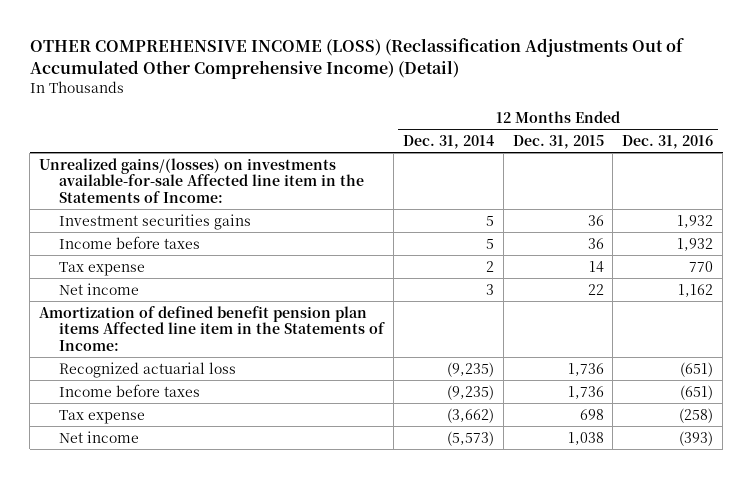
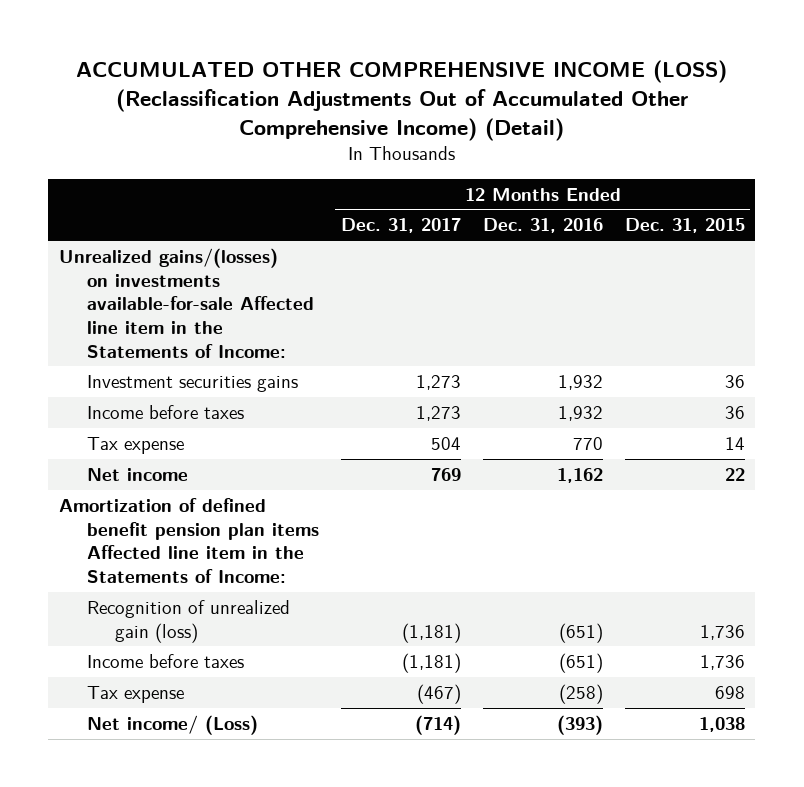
- OTHER COMPREHENSIVE INCOME (LOSS) (Reclassification Adjustments Out of Accumulated Other Comprehensive Income) (Detail)
+ ACCUMULATED OTHER COMPREHENSIVE INCOME (LOSS) (Reclassification Adjustments Out of Accumulated Other Comprehensive Income) (Detail)
- | 12 Months Ended Dec. 31, 2014 | 12 Months Ended Dec. 31, 2015 | 12 Months Ended Dec. 31, 2016
+ | 12 Months Ended Dec. 31, 2017 | 12 Months Ended Dec. 31, 2016 | 12 Months Ended Dec. 31, 2015
- Recognized actuarial loss | (9,235) | 1,736 | (651)
+ Recognition of unrealized gain (loss) | (1,181) | (651) | 1,736
- Net income | (5,573) | 1,038 | (393)
+ Net income/ (Loss) | (714) | (393) | 1,038

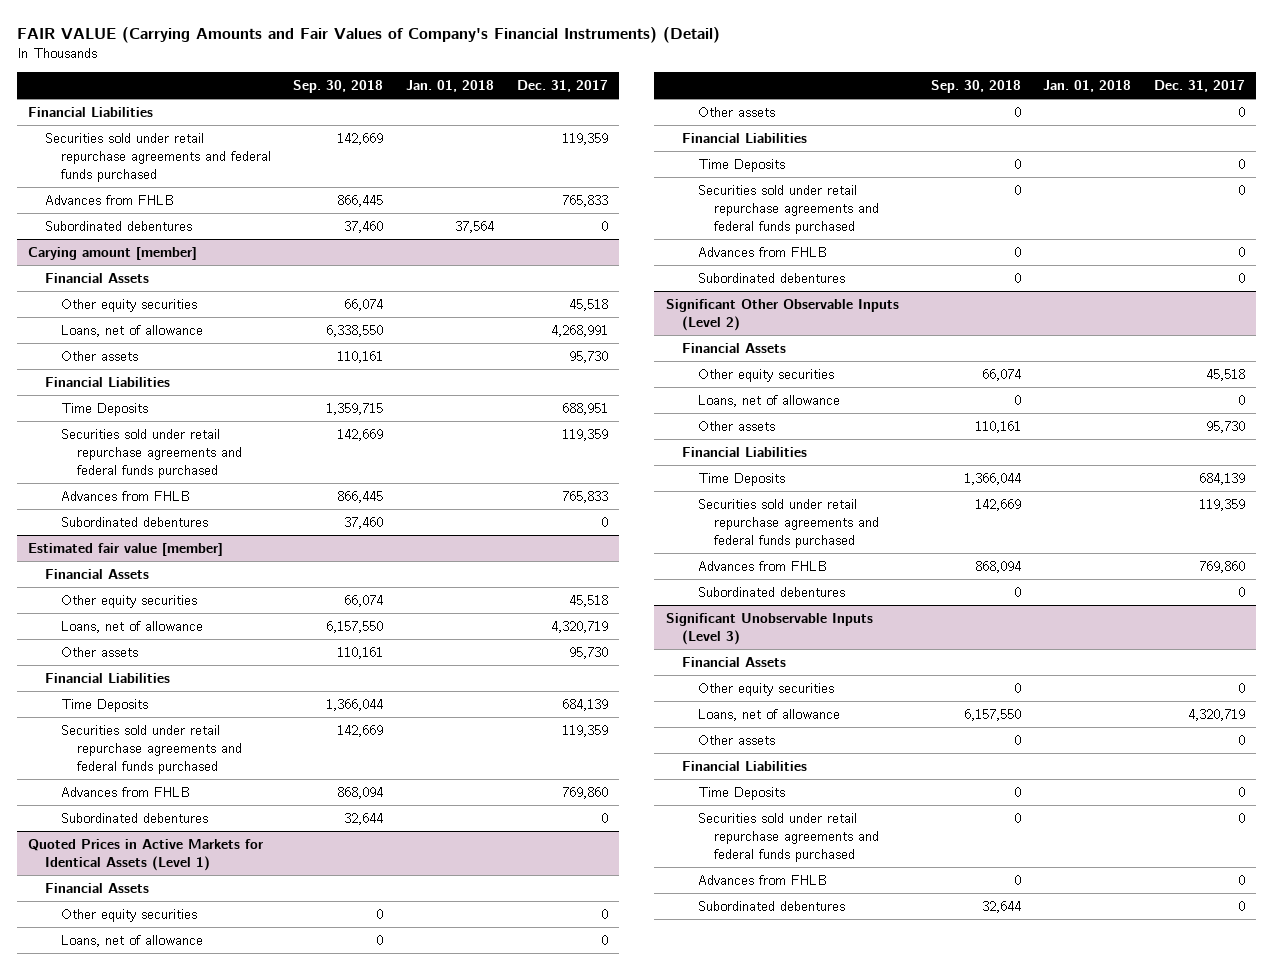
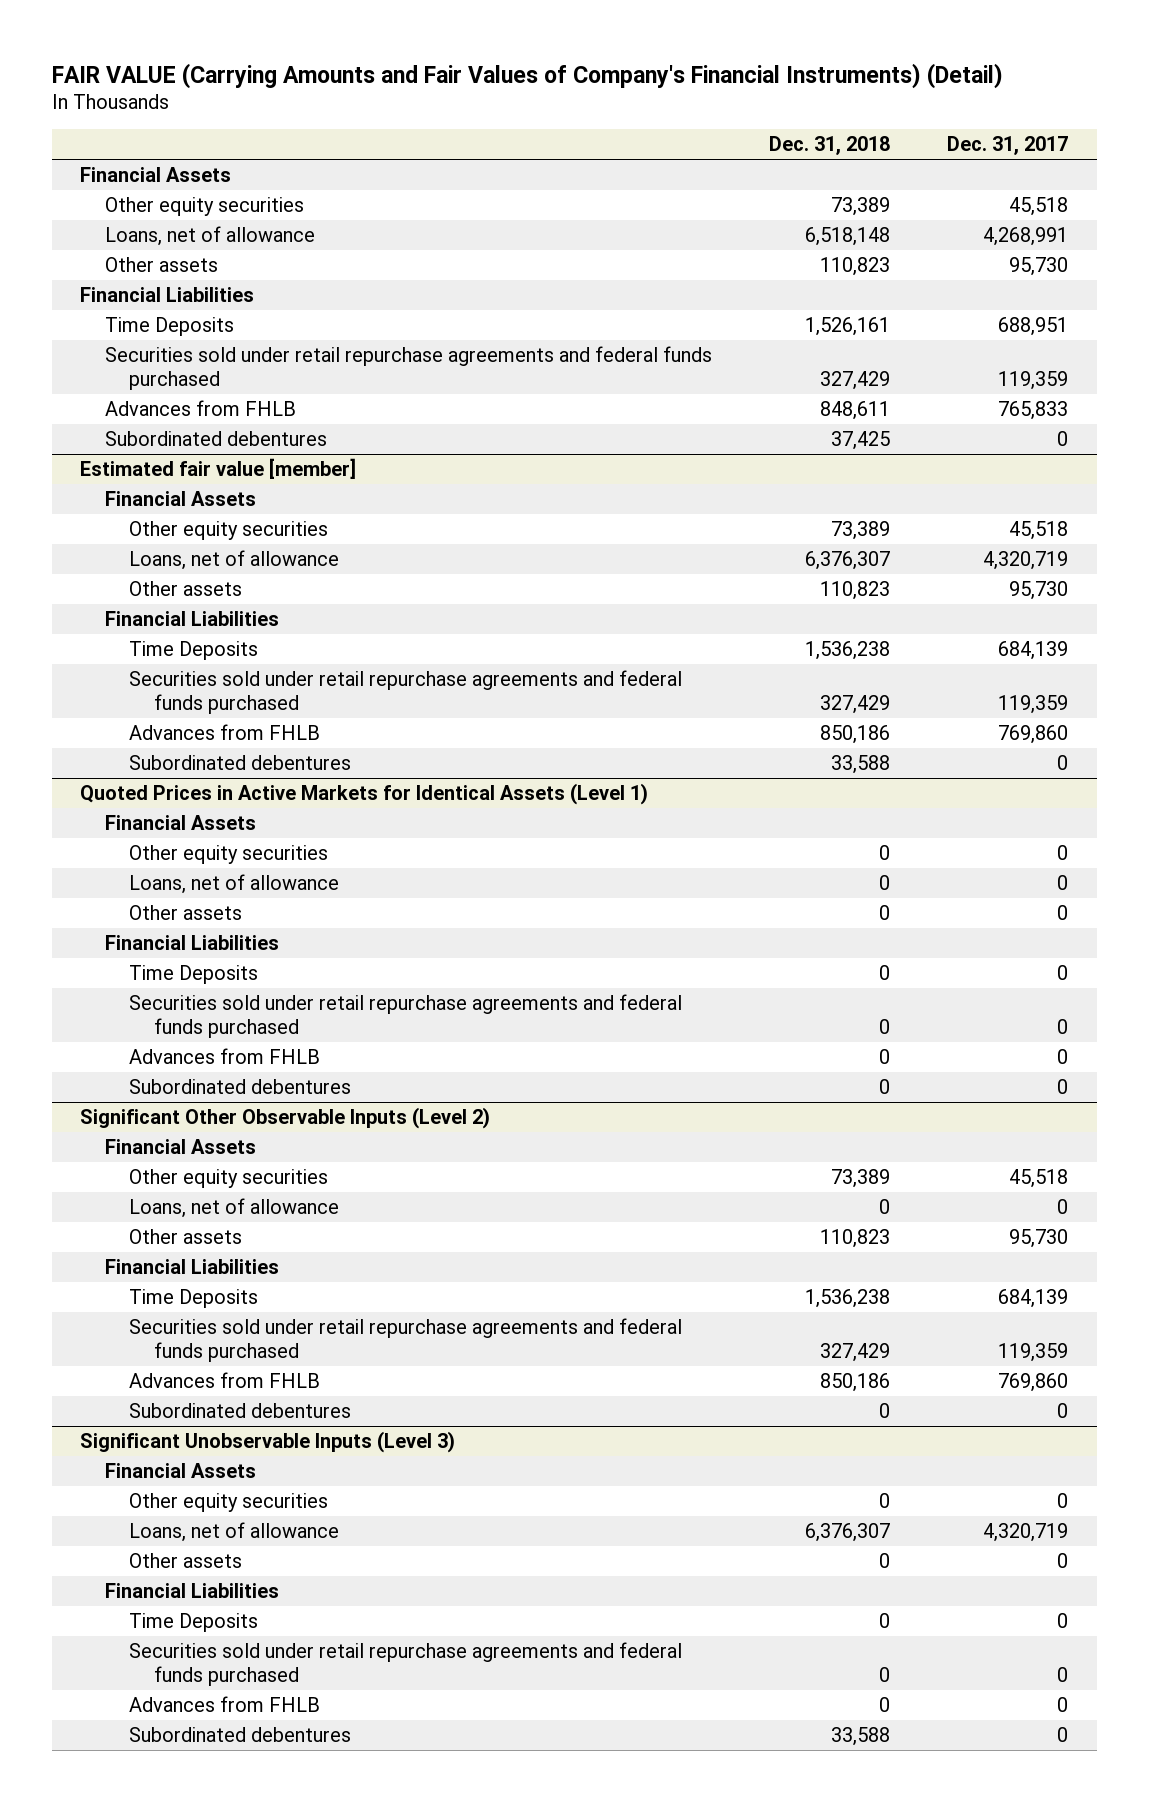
- | Sep. 30, 2018 | Jan. 01, 2018 | Dec. 31, 2017
+ | Dec. 31, 2018 | Dec. 31, 2017
- Financial Liabilities
- Securities sold under retail repurchase agreements and federal funds purchased | 142,669 | | 119,359
- Advances from FHLB | 866,445 | | 765,833
- Subordinated debentures | 37,460 | 37,564 | 0
- Carying amount [member]

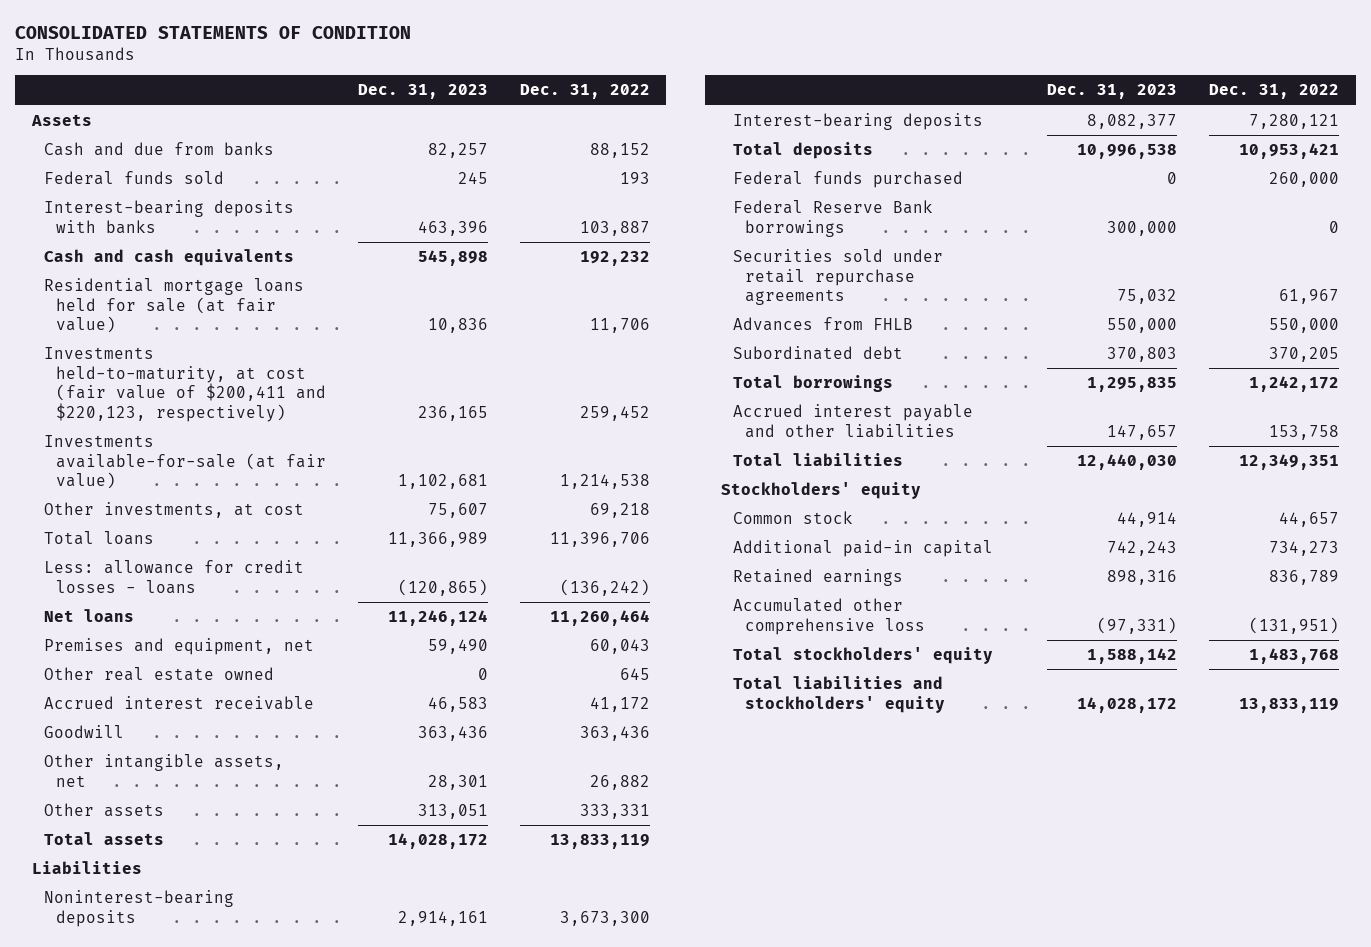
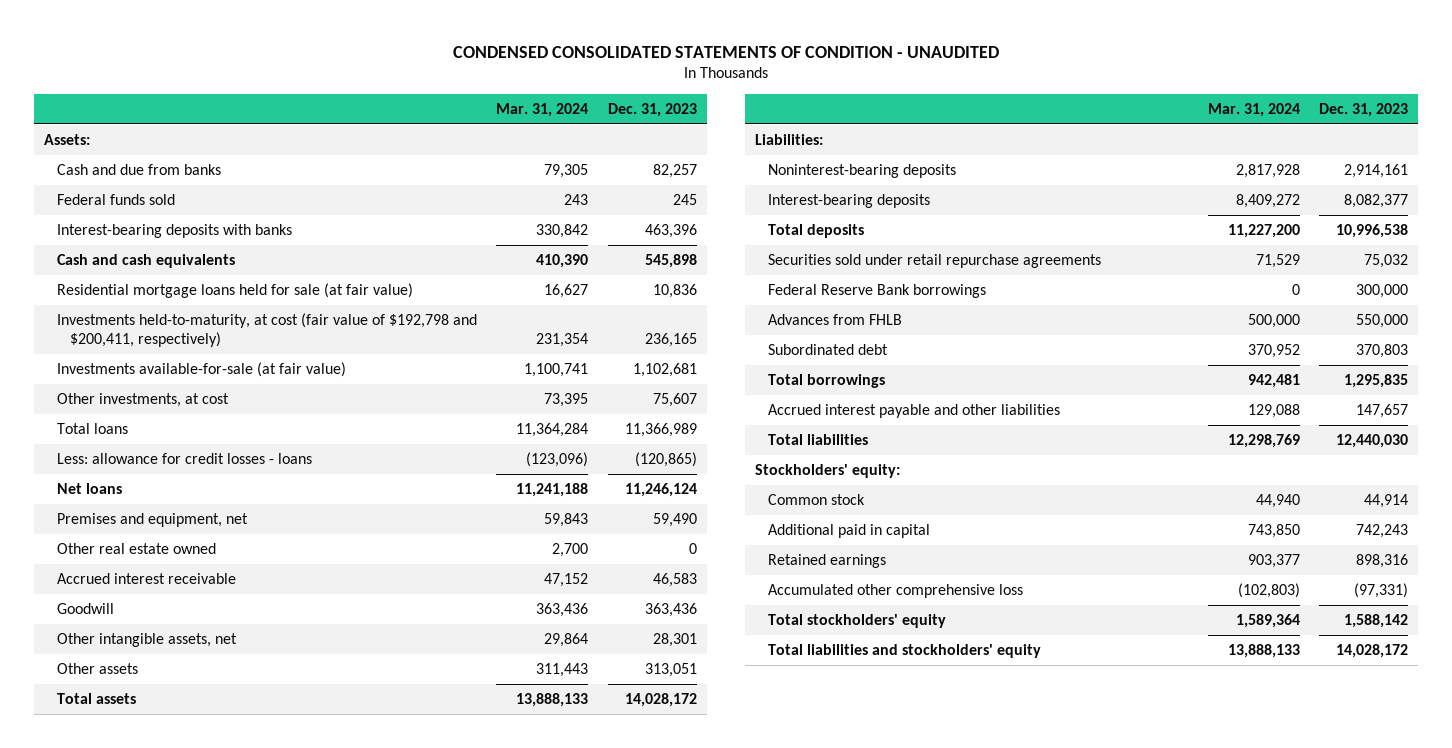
- CONSOLIDATED STATEMENTS OF CONDITION
+ CONDENSED CONSOLIDATED STATEMENTS OF CONDITION - UNAUDITED
- | Dec. 31, 2023 | Dec. 31, 2022
+ | Mar. 31, 2024 | Dec. 31, 2023
- Assets
+ Assets:
- Investments held-to-maturity, at cost (fair value of $200,411 and $220,123, respectively) | 236,165 | 259,452
+ Investments held-to-maturity, at cost (fair value of $192,798 and $200,411, respectively) | 231,354 | 236,165
- Liabilities
+ Liabilities:
- Federal funds purchased | 0 | 260,000
moved down: Federal Reserve Bank borrowings | 0 | 300,000
- Stockholders' equity
+ Stockholders' equity:
- Additional paid-in capital | 742,243 | 734,273
+ Additional paid in capital | 743,850 | 742,243

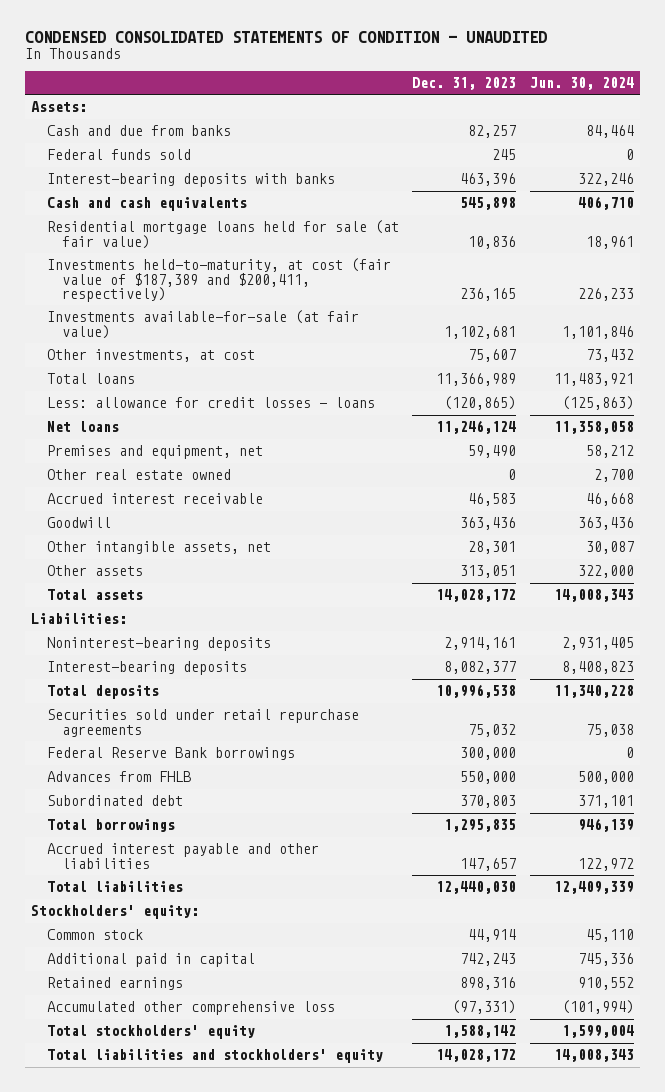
- | Mar. 31, 2024 | Dec. 31, 2023
+ | Dec. 31, 2023 | Jun. 30, 2024
- Investments held-to-maturity, at cost (fair value of $192,798 and $200,411, respectively) | 231,354 | 236,165
+ Investments held-to-maturity, at cost (fair value of $187,389 and $200,411, respectively) | 236,165 | 226,233

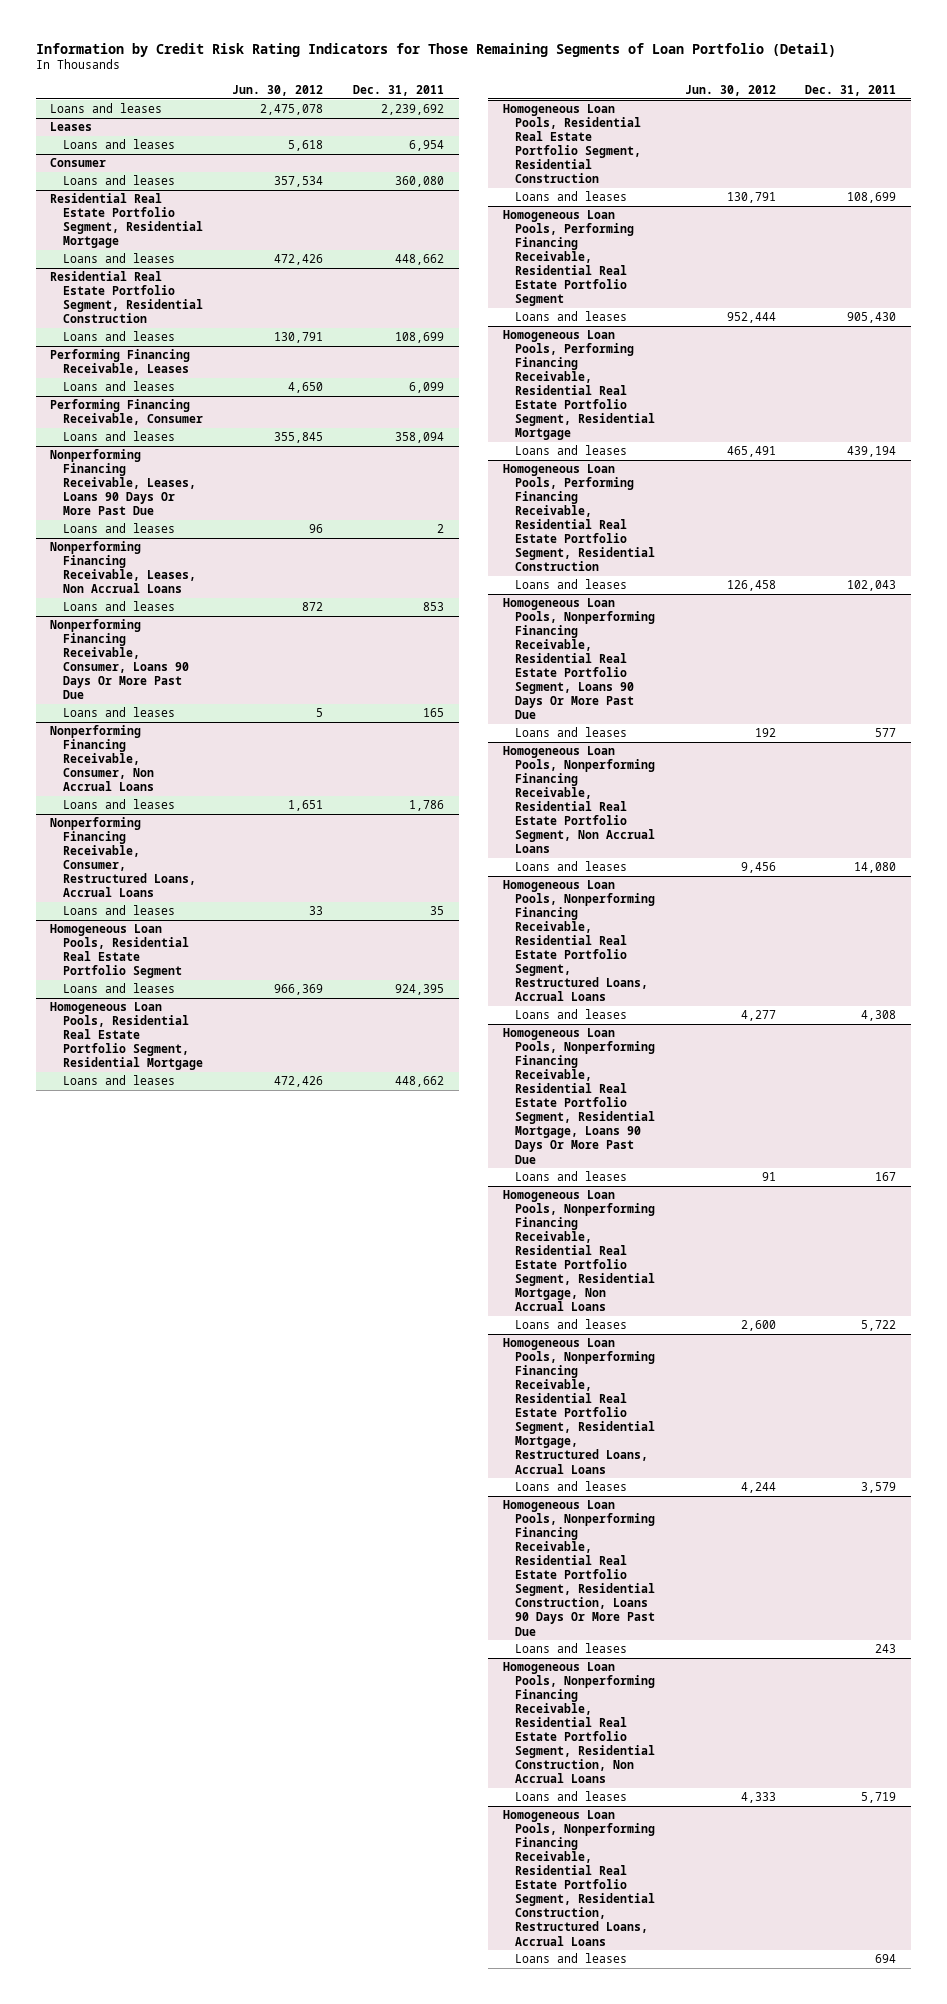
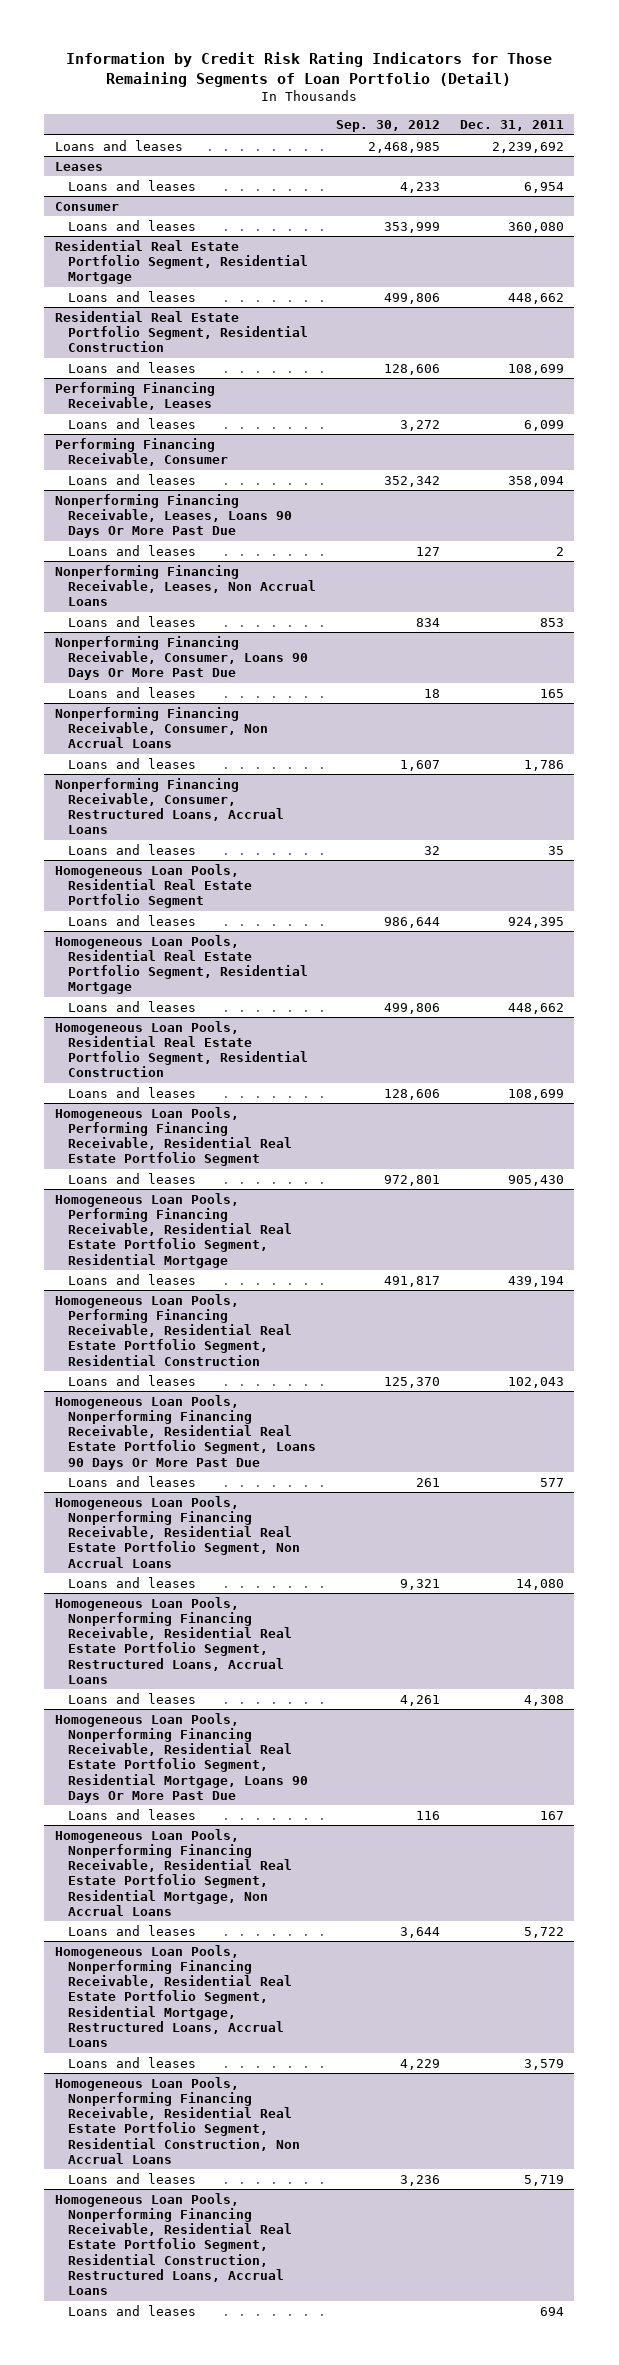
- | Jun. 30, 2012 | Dec. 31, 2011
+ | Sep. 30, 2012 | Dec. 31, 2011
- Homogeneous Loan Pools, Nonperforming Financing Receivable, Residential Real Estate Portfolio Segment, Residential Construction, Loans 90 Days Or More Past Due
- Loans and leases | | 243

